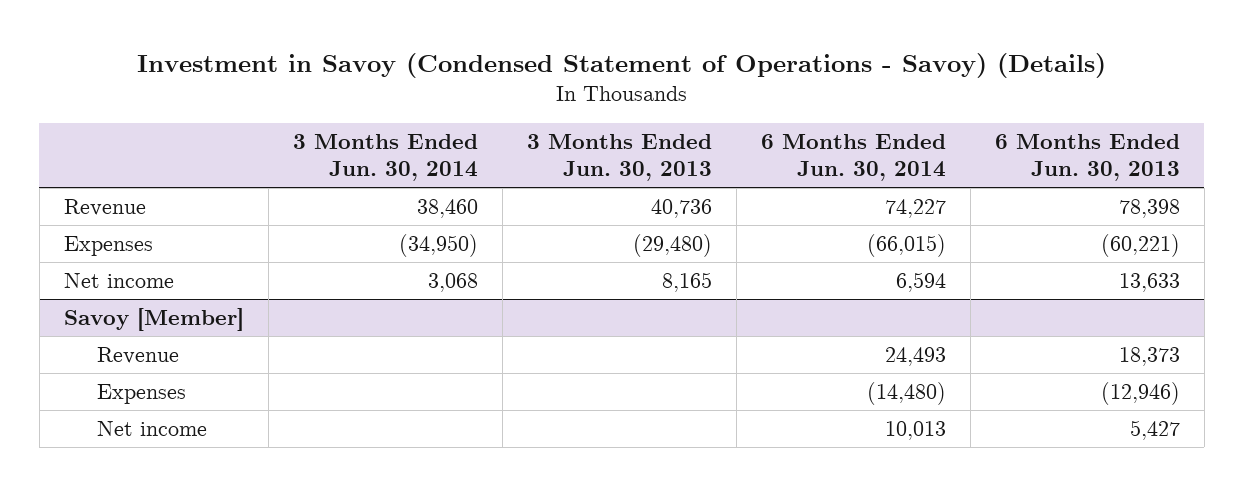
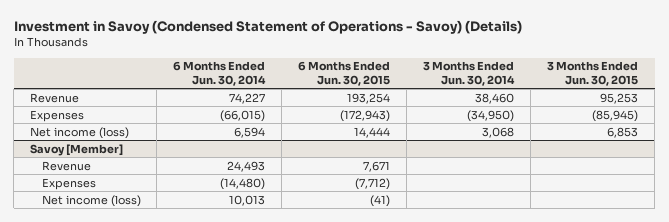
- | 3 Months Ended Jun. 30, 2014 | 3 Months Ended Jun. 30, 2013 | 6 Months Ended Jun. 30, 2014 | 6 Months Ended Jun. 30, 2013
+ | 6 Months Ended Jun. 30, 2014 | 6 Months Ended Jun. 30, 2015 | 3 Months Ended Jun. 30, 2014 | 3 Months Ended Jun. 30, 2015
- Net income | 3,068 | 8,165 | 6,594 | 13,633
+ Net income (loss) | 6,594 | 14,444 | 3,068 | 6,853
@ Savoy [Member]
- Net income | | | 10,013 | 5,427
+ Net income (loss) | 10,013 | (41) | |

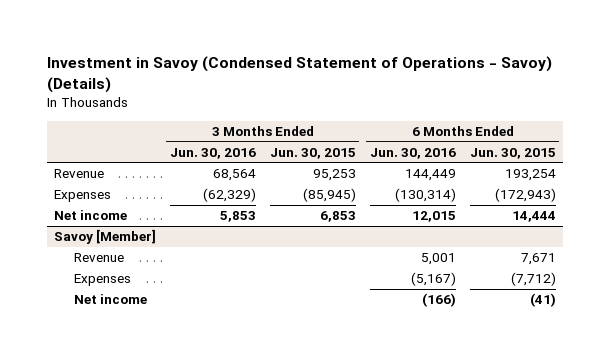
- | 6 Months Ended Jun. 30, 2014 | 6 Months Ended Jun. 30, 2015 | 3 Months Ended Jun. 30, 2014 | 3 Months Ended Jun. 30, 2015
+ | 3 Months Ended Jun. 30, 2016 | 3 Months Ended Jun. 30, 2015 | 6 Months Ended Jun. 30, 2016 | 6 Months Ended Jun. 30, 2015
- Net income (loss) | 6,594 | 14,444 | 3,068 | 6,853
+ Net income | 5,853 | 6,853 | 12,015 | 14,444
@ Savoy [Member]
- Net income (loss) | 10,013 | (41) | |
+ Net income | | | (166) | (41)

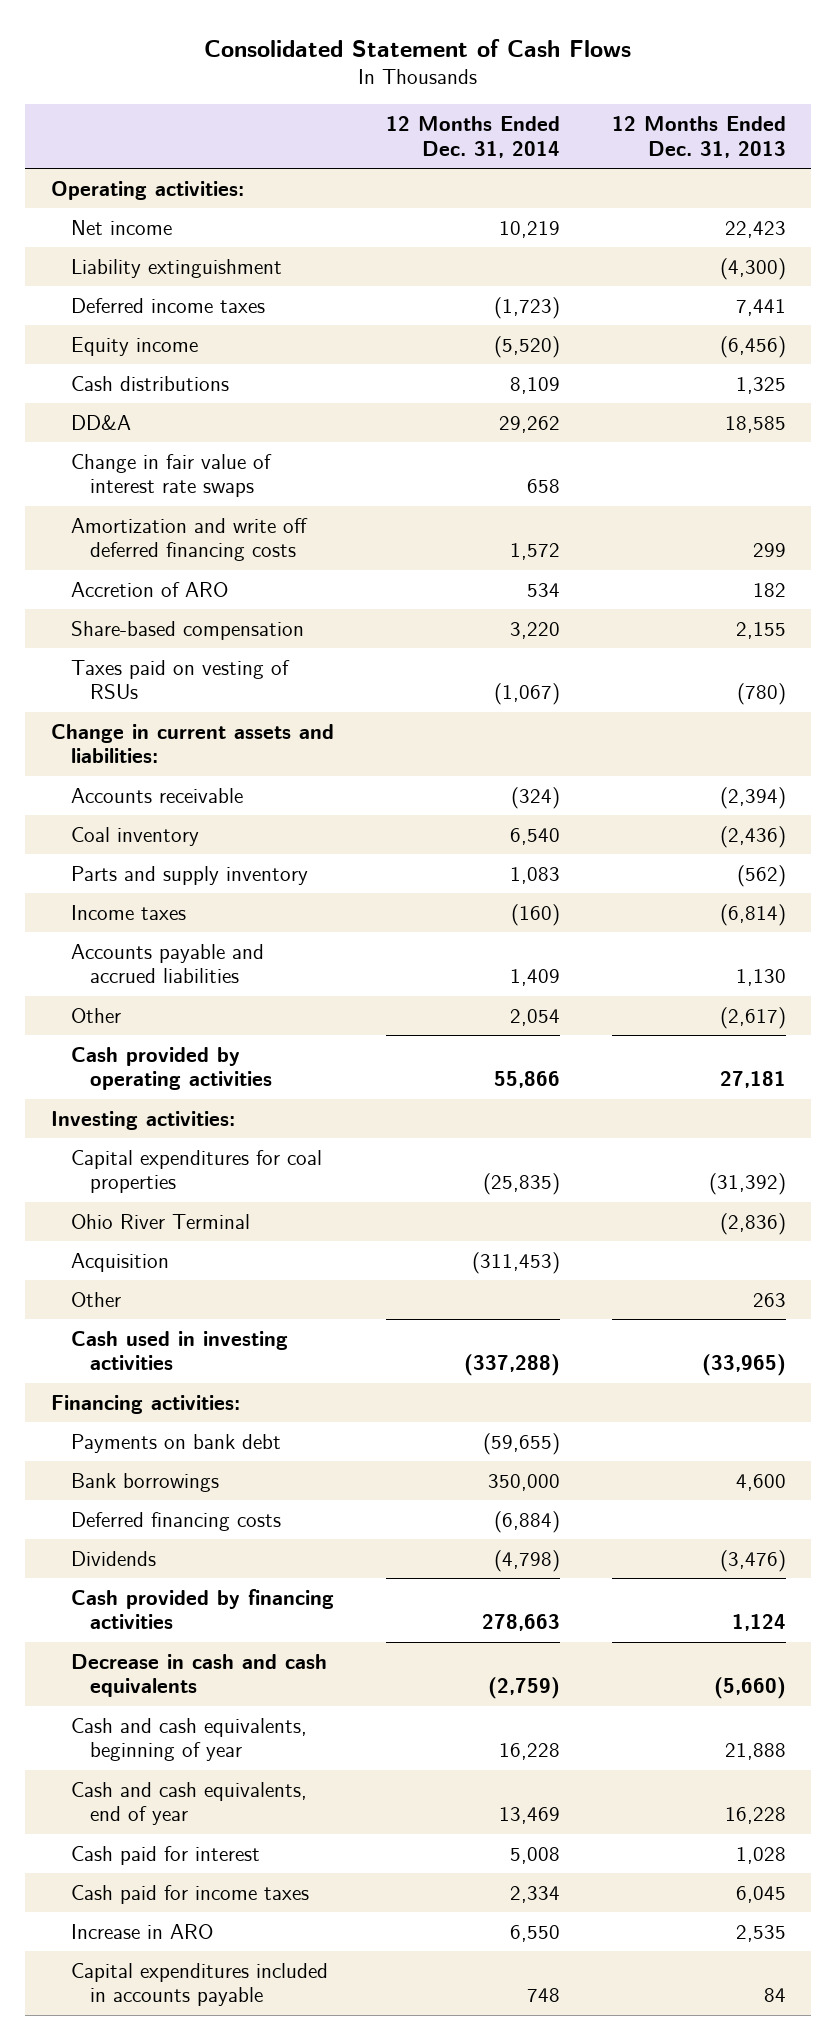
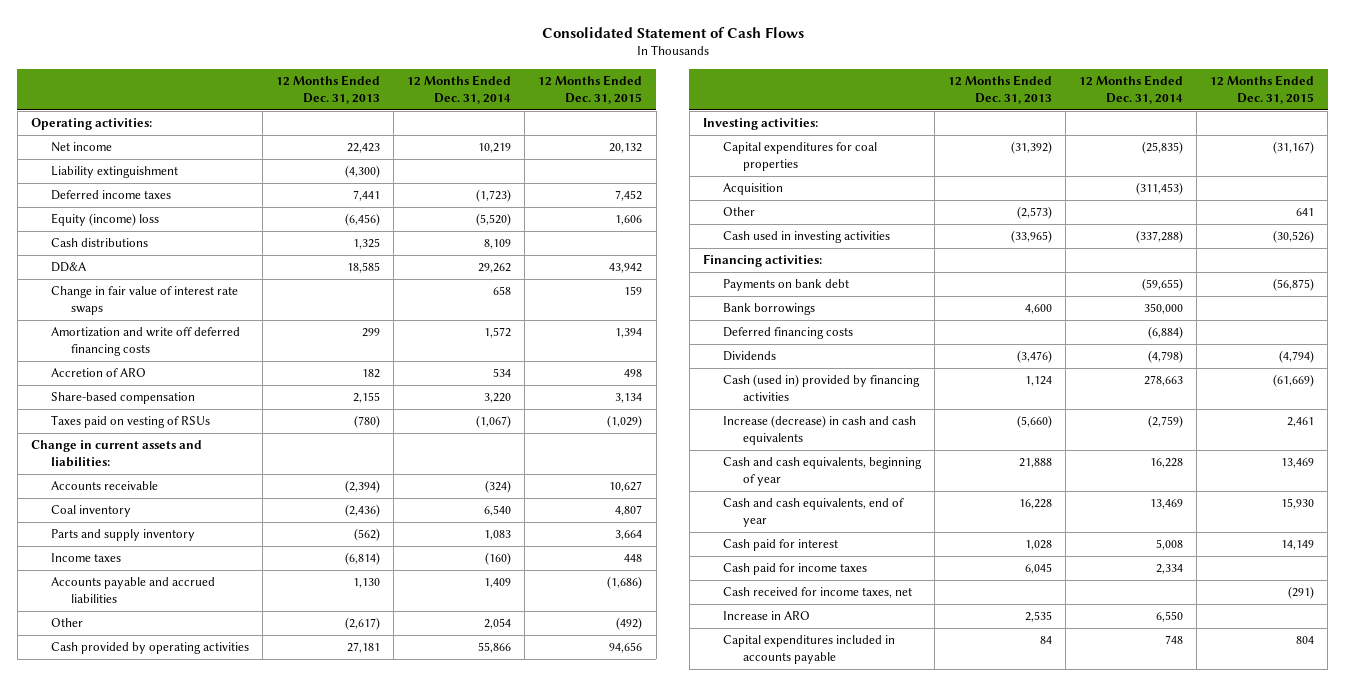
- | 12 Months Ended Dec. 31, 2014 | 12 Months Ended Dec. 31, 2013
+ | 12 Months Ended Dec. 31, 2013 | 12 Months Ended Dec. 31, 2014 | 12 Months Ended Dec. 31, 2015
- Equity income | (5,520) | (6,456)
+ Equity (income) loss | (6,456) | (5,520) | 1,606
- Ohio River Terminal | | (2,836)
- Other | | 263
+ Other | (2,573) | | 641
- Cash provided by financing activities | 278,663 | 1,124
- Decrease in cash and cash equivalents | (2,759) | (5,660)
+ Cash (used in) provided by financing activities | 1,124 | 278,663 | (61,669)
+ Increase (decrease) in cash and cash equivalents | (5,660) | (2,759) | 2,461
+ Cash received for income taxes, net | | | (291)

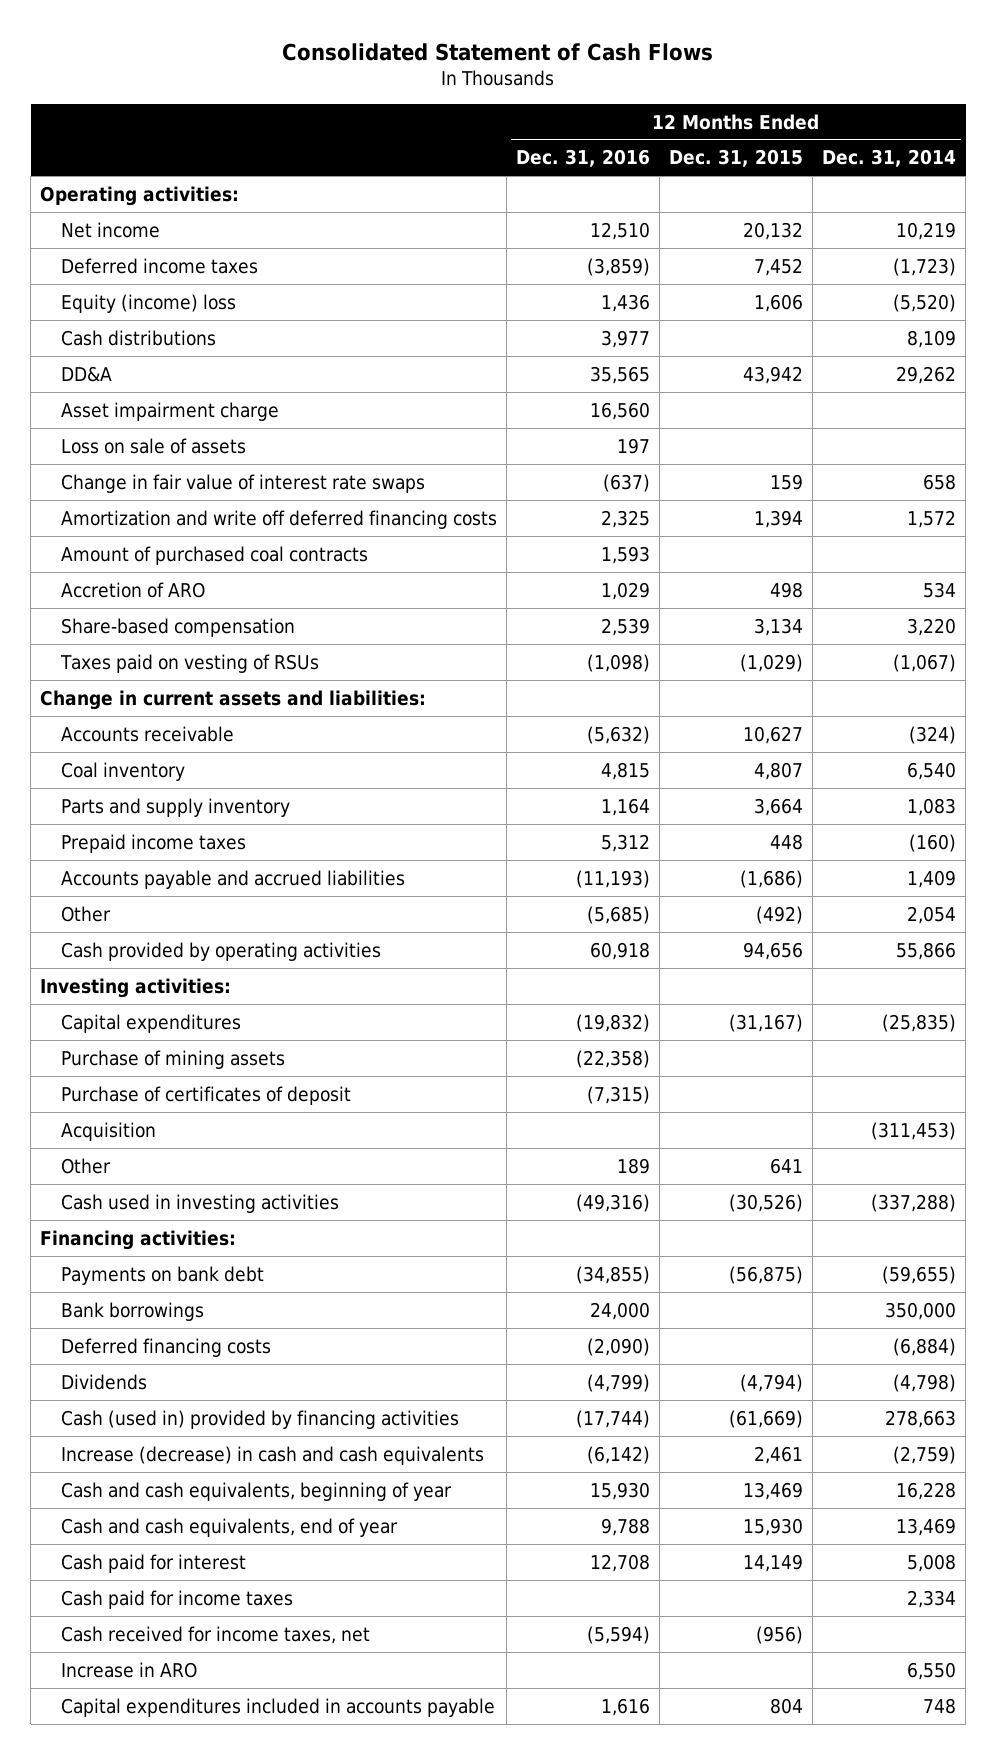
- | 12 Months Ended Dec. 31, 2013 | 12 Months Ended Dec. 31, 2014 | 12 Months Ended Dec. 31, 2015
+ | 12 Months Ended Dec. 31, 2016 | 12 Months Ended Dec. 31, 2015 | 12 Months Ended Dec. 31, 2014
- Liability extinguishment | (4,300) | |
+ Asset impairment charge | 16,560 | |
+ Loss on sale of assets | 197 | |
+ Amount of purchased coal contracts | 1,593 | |
- Income taxes | (6,814) | (160) | 448
+ Prepaid income taxes | 5,312 | 448 | (160)
- Capital expenditures for coal properties | (31,392) | (25,835) | (31,167)
+ Capital expenditures | (19,832) | (31,167) | (25,835)
+ Purchase of mining assets | (22,358) | |
+ Purchase of certificates of deposit | (7,315) | |
- Cash received for income taxes, net | | | (291)
+ Cash received for income taxes, net | (5,594) | (956) |

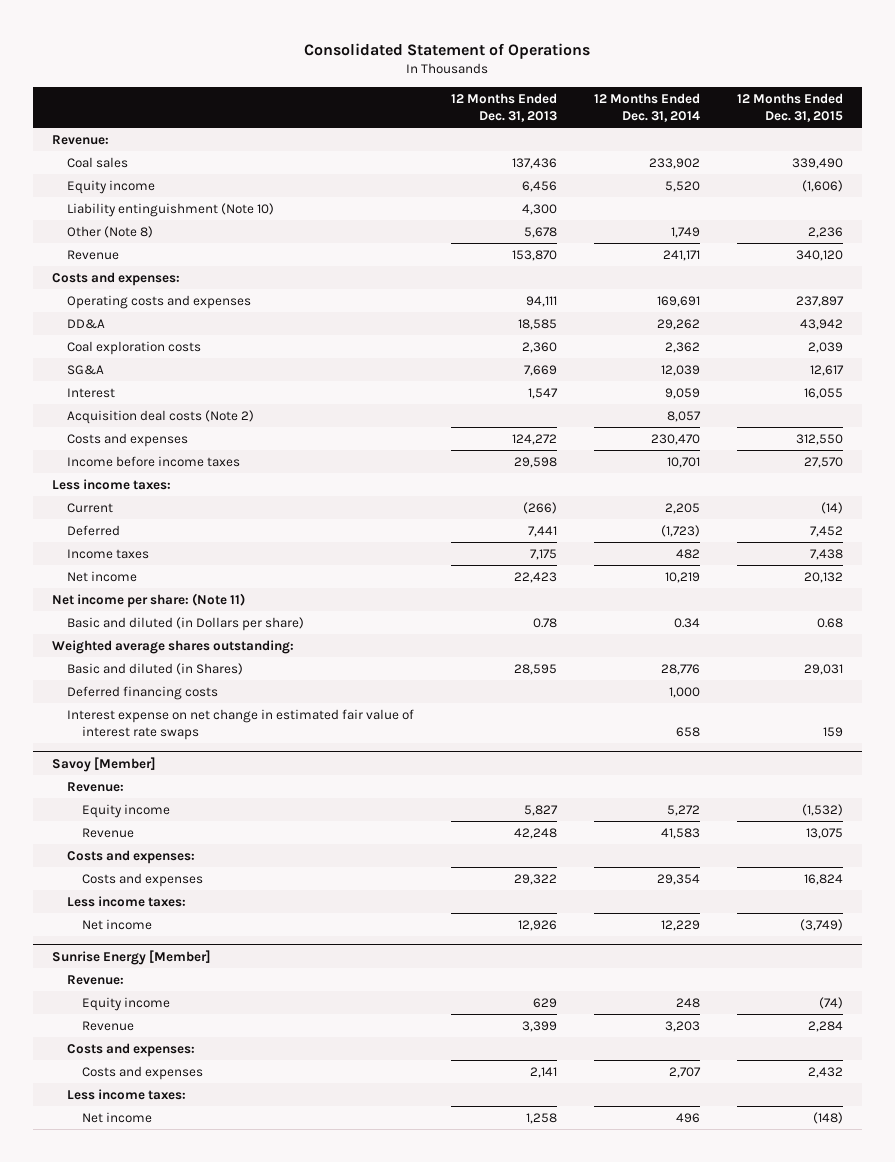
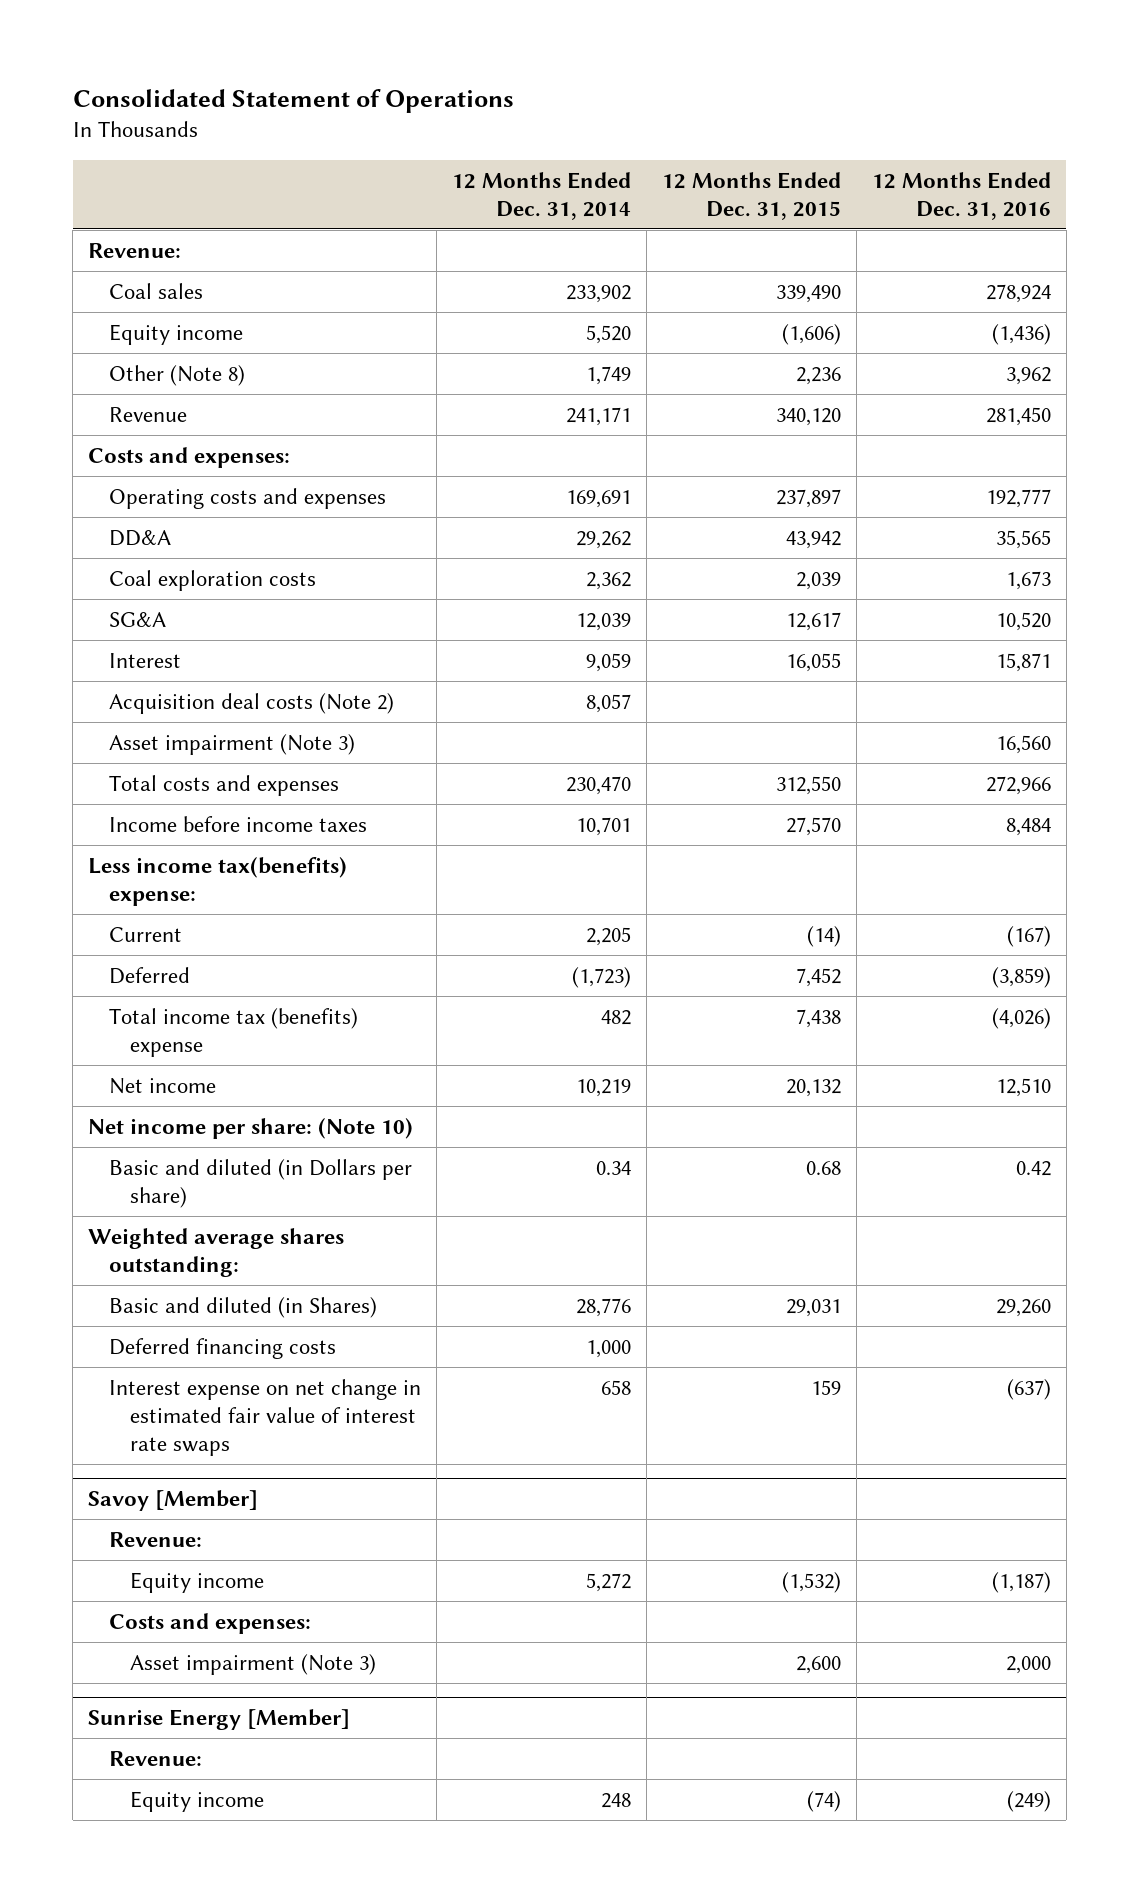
- | 12 Months Ended Dec. 31, 2013 | 12 Months Ended Dec. 31, 2014 | 12 Months Ended Dec. 31, 2015
+ | 12 Months Ended Dec. 31, 2014 | 12 Months Ended Dec. 31, 2015 | 12 Months Ended Dec. 31, 2016
- Liability entinguishment (Note 10) | 4,300 | |
- Costs and expenses | 124,272 | 230,470 | 312,550
+ Asset impairment (Note 3) | | | 16,560
+ Total costs and expenses | 230,470 | 312,550 | 272,966
- Less income taxes:
+ Less income tax(benefits) expense:
- Income taxes | 7,175 | 482 | 7,438
+ Total income tax (benefits) expense | 482 | 7,438 | (4,026)
- Net income per share: (Note 11)
+ Net income per share: (Note 10)
@ Savoy [Member]
- Revenue | 42,248 | 41,583 | 13,075
- Costs and expenses | 29,322 | 29,354 | 16,824
- Less income taxes:
- Net income | 12,926 | 12,229 | (3,749)
+ Asset impairment (Note 3) | | 2,600 | 2,000
@ Sunrise Energy [Member]
- Revenue | 3,399 | 3,203 | 2,284
- Costs and expenses:
- Costs and expenses | 2,141 | 2,707 | 2,432
- Less income taxes:
- Net income | 1,258 | 496 | (148)

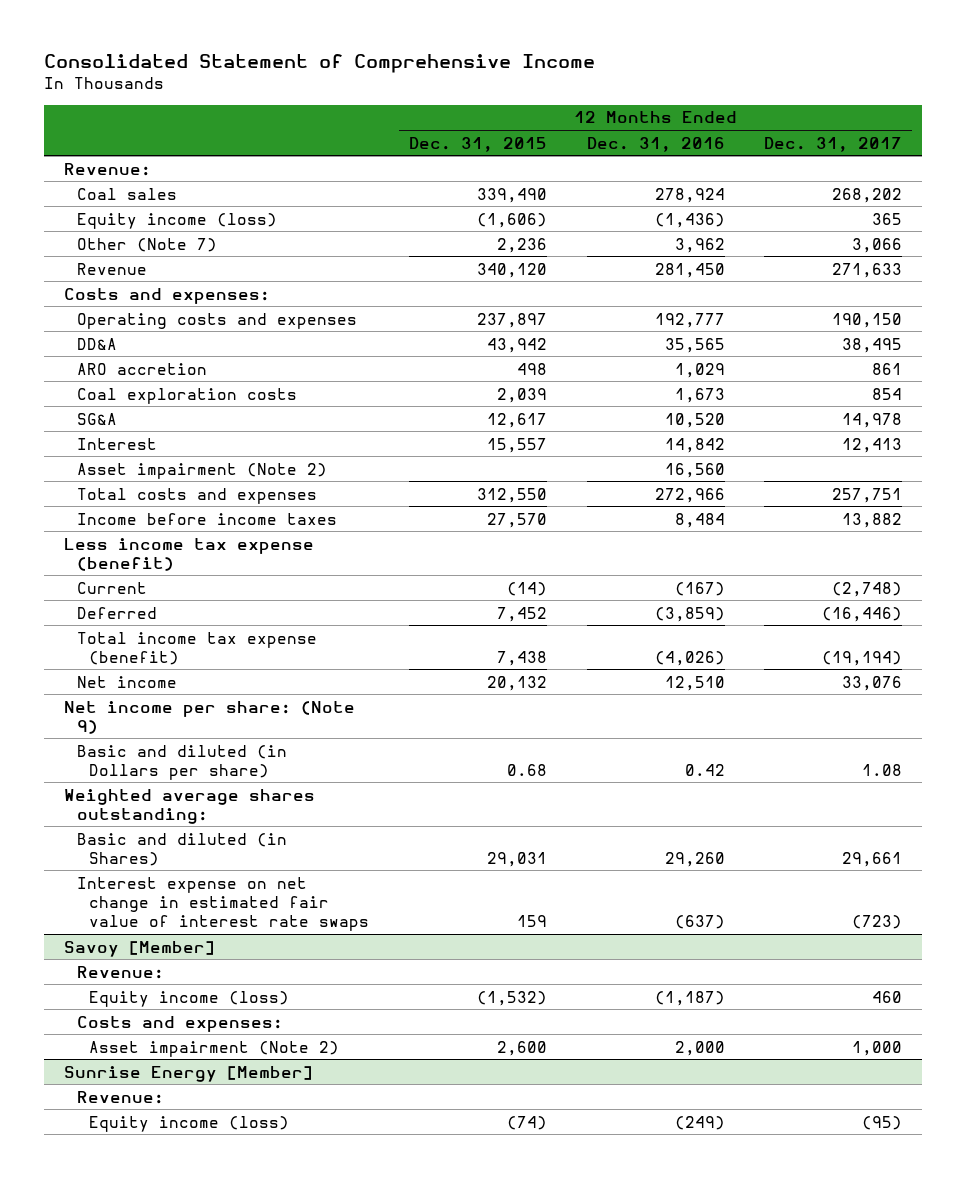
- Consolidated Statement of Operations
+ Consolidated Statement of Comprehensive Income
- | 12 Months Ended Dec. 31, 2014 | 12 Months Ended Dec. 31, 2015 | 12 Months Ended Dec. 31, 2016
+ | 12 Months Ended Dec. 31, 2015 | 12 Months Ended Dec. 31, 2016 | 12 Months Ended Dec. 31, 2017
- Equity income | 5,520 | (1,606) | (1,436)
- Other (Note 8) | 1,749 | 2,236 | 3,962
+ Equity income (loss) | (1,606) | (1,436) | 365
+ Other (Note 7) | 2,236 | 3,962 | 3,066
+ ARO accretion | 498 | 1,029 | 861
- Interest | 9,059 | 16,055 | 15,871
- Acquisition deal costs (Note 2) | 8,057 | |
- Asset impairment (Note 3) | | | 16,560
+ Interest | 15,557 | 14,842 | 12,413
+ Asset impairment (Note 2) | | 16,560 |
- Less income tax(benefits) expense:
+ Less income tax expense (benefit)
- Total income tax (benefits) expense | 482 | 7,438 | (4,026)
+ Total income tax expense (benefit) | 7,438 | (4,026) | (19,194)
- Net income per share: (Note 10)
+ Net income per share: (Note 9)
- Deferred financing costs | 1,000 | |
@ Savoy [Member]
- Equity income | 5,272 | (1,532) | (1,187)
+ Equity income (loss) | (1,532) | (1,187) | 460
- Asset impairment (Note 3) | | 2,600 | 2,000
+ Asset impairment (Note 2) | 2,600 | 2,000 | 1,000
@ Sunrise Energy [Member]
- Equity income | 248 | (74) | (249)
+ Equity income (loss) | (74) | (249) | (95)

